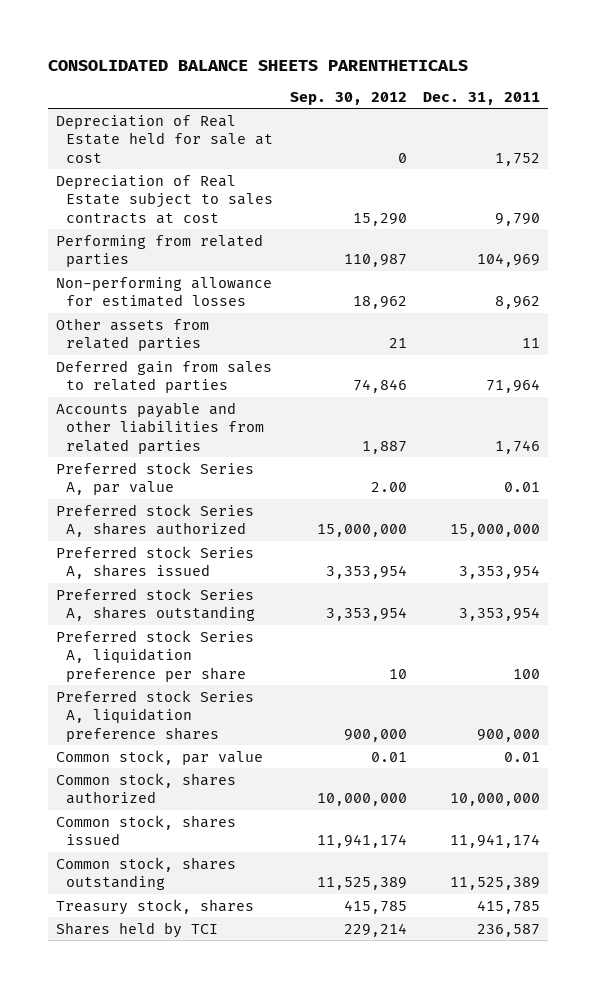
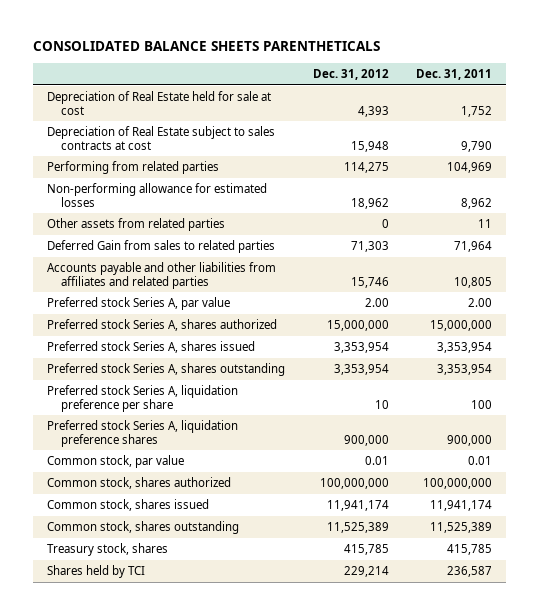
- | Sep. 30, 2012 | Dec. 31, 2011
+ | Dec. 31, 2012 | Dec. 31, 2011
- Deferred gain from sales to related parties | 74,846 | 71,964
- Accounts payable and other liabilities from related parties | 1,887 | 1,746
- Preferred stock Series A, par value | 2.00 | 0.01
+ Deferred Gain from sales to related parties | 71,303 | 71,964
+ Accounts payable and other liabilities from affiliates and related parties | 15,746 | 10,805
+ Preferred stock Series A, par value | 2.00 | 2.00
- Common stock, shares authorized | 10,000,000 | 10,000,000
+ Common stock, shares authorized | 100,000,000 | 100,000,000

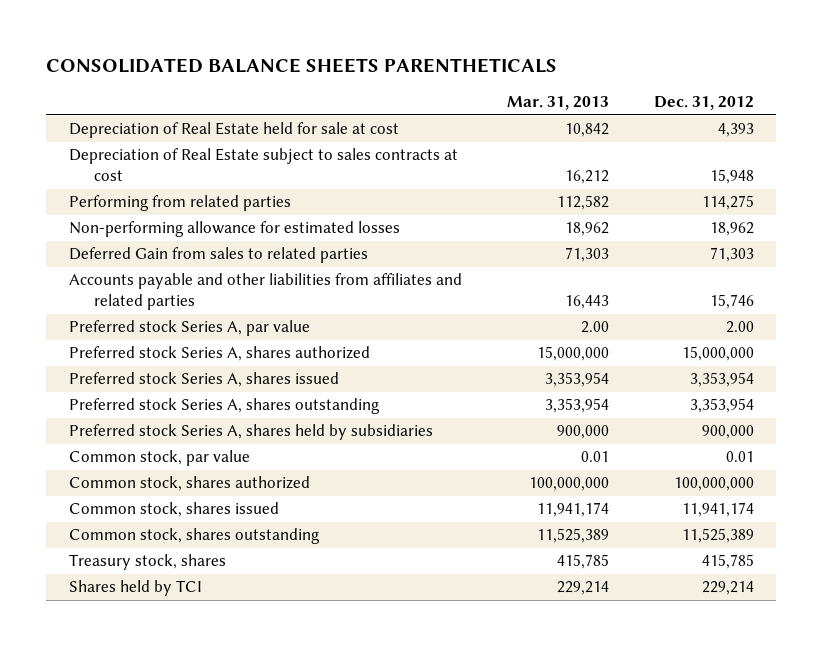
- | Dec. 31, 2012 | Dec. 31, 2011
+ | Mar. 31, 2013 | Dec. 31, 2012
- Other assets from related parties | 0 | 11
- Preferred stock Series A, liquidation preference per share | 10 | 100
- Preferred stock Series A, liquidation preference shares | 900,000 | 900,000
+ Preferred stock Series A, shares held by subsidiaries | 900,000 | 900,000

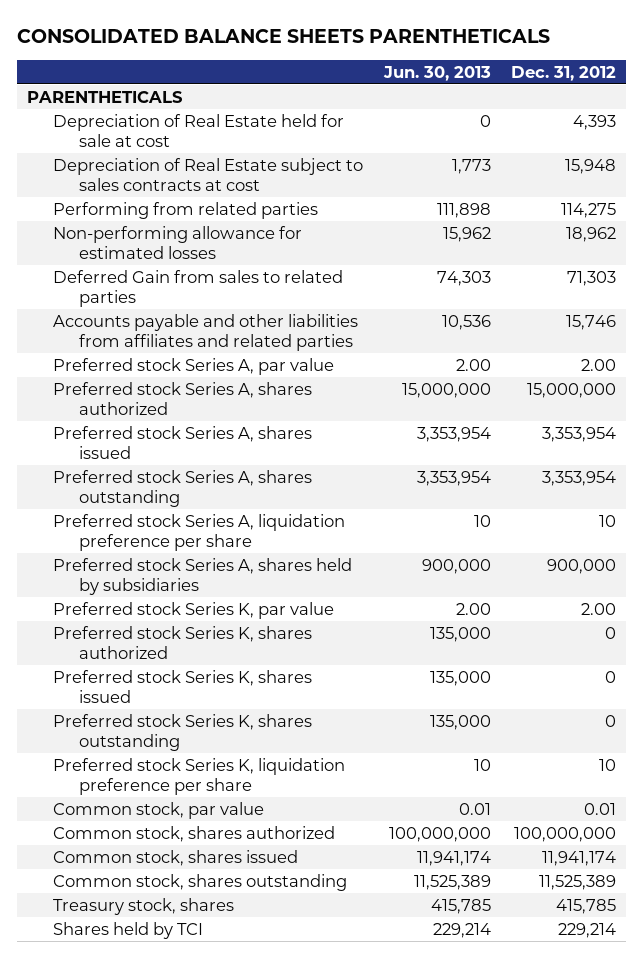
- | Mar. 31, 2013 | Dec. 31, 2012
+ | Jun. 30, 2013 | Dec. 31, 2012
+ PARENTHETICALS
+ Preferred stock Series A, liquidation preference per share | 10 | 10
+ Preferred stock Series K, par value | 2.00 | 2.00
+ Preferred stock Series K, shares authorized | 135,000 | 0
+ Preferred stock Series K, shares issued | 135,000 | 0
+ Preferred stock Series K, shares outstanding | 135,000 | 0
+ Preferred stock Series K, liquidation preference per share | 10 | 10

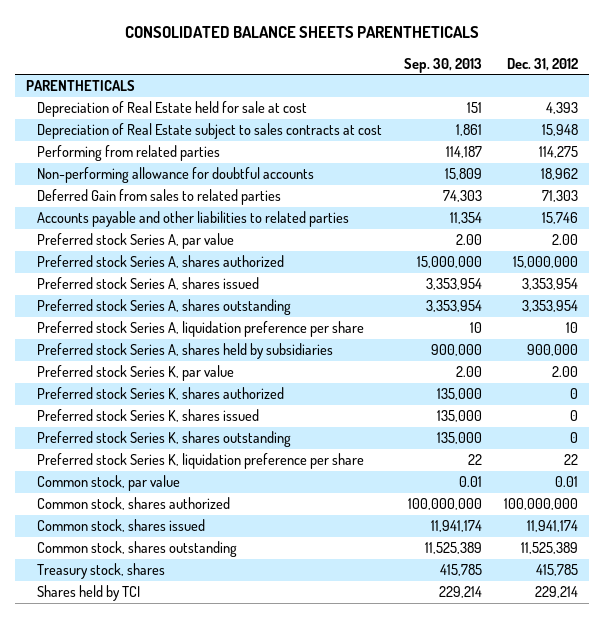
- | Jun. 30, 2013 | Dec. 31, 2012
+ | Sep. 30, 2013 | Dec. 31, 2012
- Non-performing allowance for estimated losses | 15,962 | 18,962
+ Non-performing allowance for doubtful accounts | 15,809 | 18,962
- Accounts payable and other liabilities from affiliates and related parties | 10,536 | 15,746
+ Accounts payable and other liabilities to related parties | 11,354 | 15,746
- Preferred stock Series K, liquidation preference per share | 10 | 10
+ Preferred stock Series K, liquidation preference per share | 22 | 22

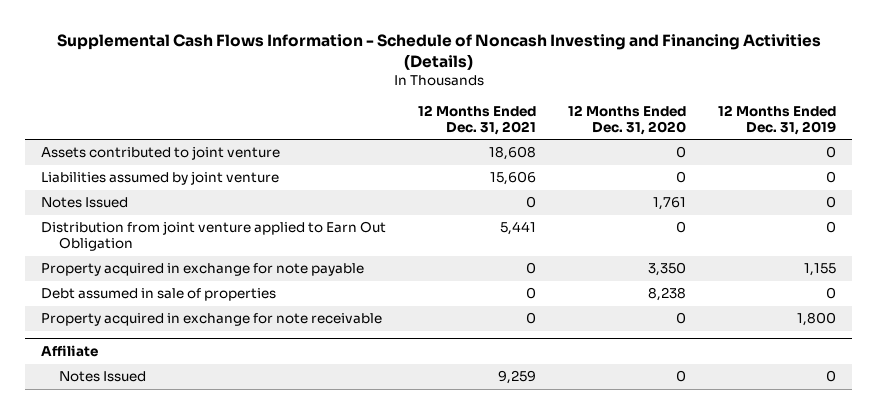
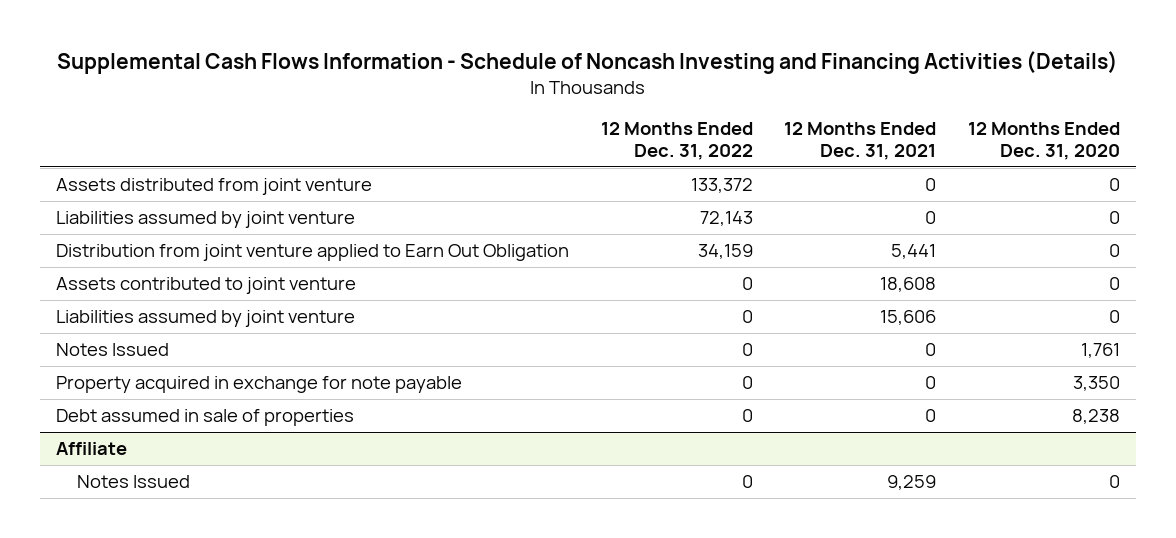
- | 12 Months Ended Dec. 31, 2021 | 12 Months Ended Dec. 31, 2020 | 12 Months Ended Dec. 31, 2019
+ | 12 Months Ended Dec. 31, 2022 | 12 Months Ended Dec. 31, 2021 | 12 Months Ended Dec. 31, 2020
+ Assets distributed from joint venture | 133,372 | 0 | 0
+ Liabilities assumed by joint venture | 72,143 | 0 | 0
moved up: Distribution from joint venture applied to Earn Out Obligation | 34,159 | 5,441 | 0
- Property acquired in exchange for note receivable | 0 | 0 | 1,800

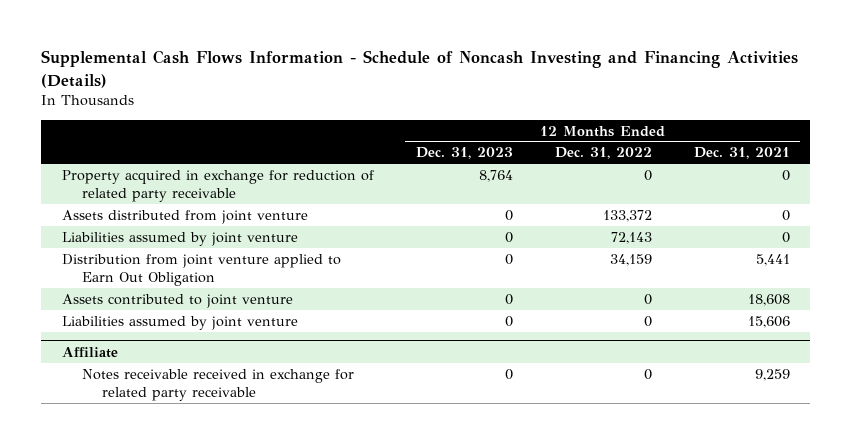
- | 12 Months Ended Dec. 31, 2022 | 12 Months Ended Dec. 31, 2021 | 12 Months Ended Dec. 31, 2020
+ | 12 Months Ended Dec. 31, 2023 | 12 Months Ended Dec. 31, 2022 | 12 Months Ended Dec. 31, 2021
+ Property acquired in exchange for reduction of related party receivable | 8,764 | 0 | 0
- Notes Issued | 0 | 0 | 1,761
- Property acquired in exchange for note payable | 0 | 0 | 3,350
- Debt assumed in sale of properties | 0 | 0 | 8,238
@ Affiliate
- Notes Issued | 0 | 9,259 | 0
+ Notes receivable received in exchange for related party receivable | 0 | 0 | 9,259

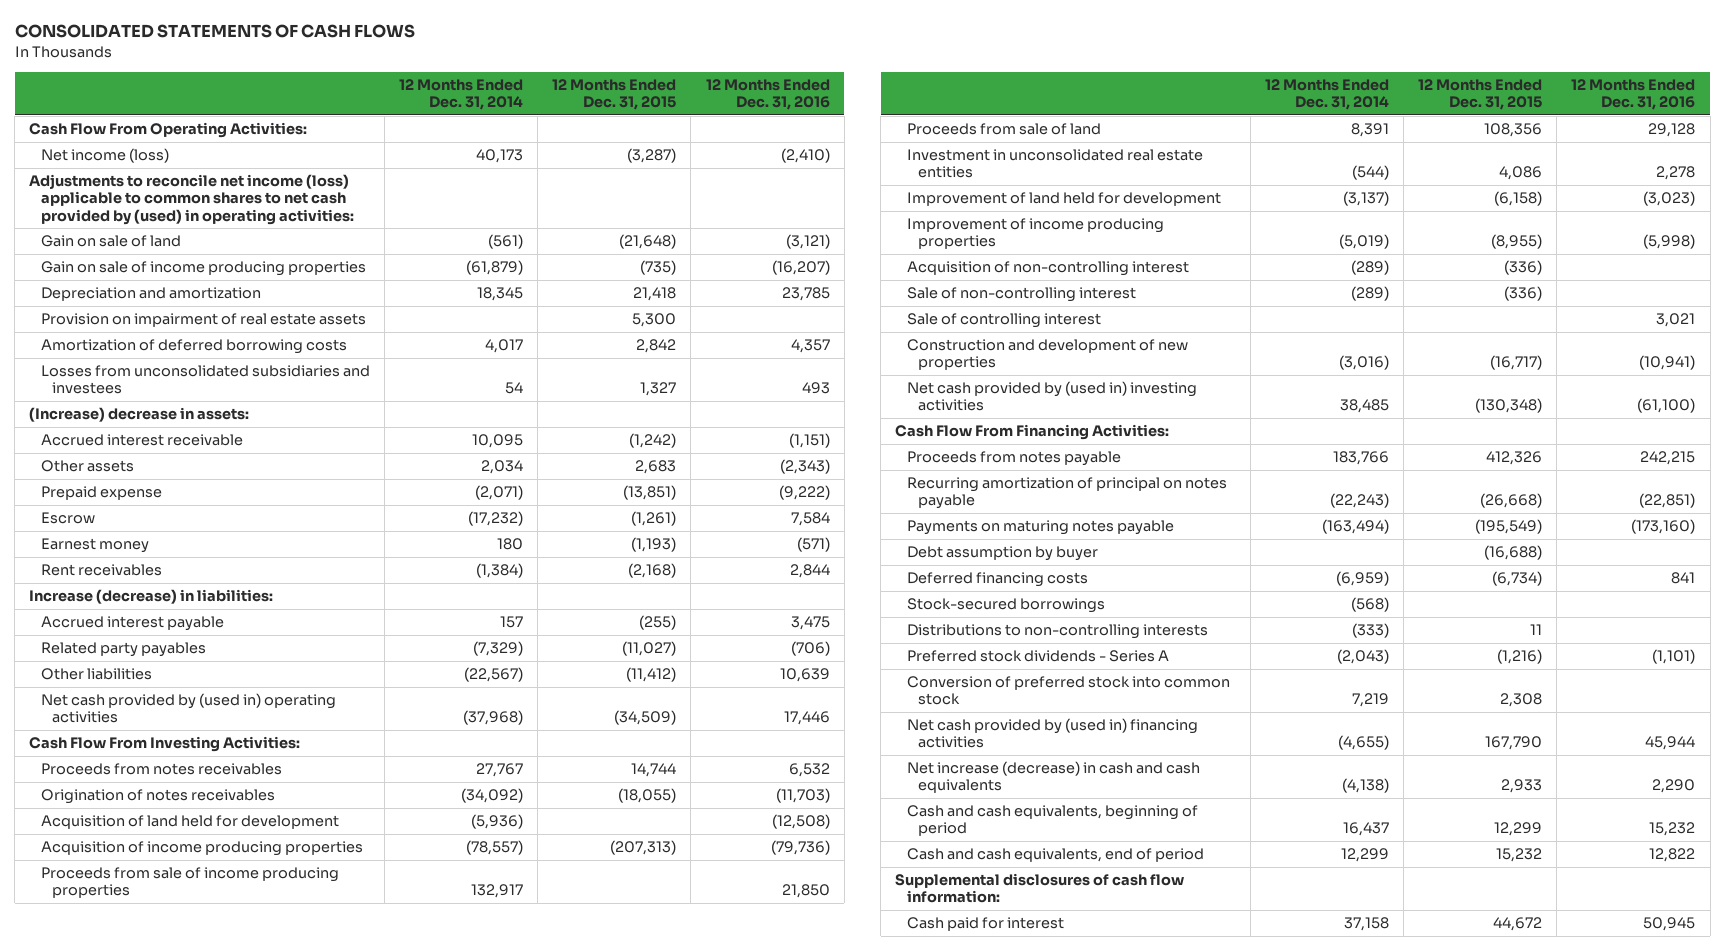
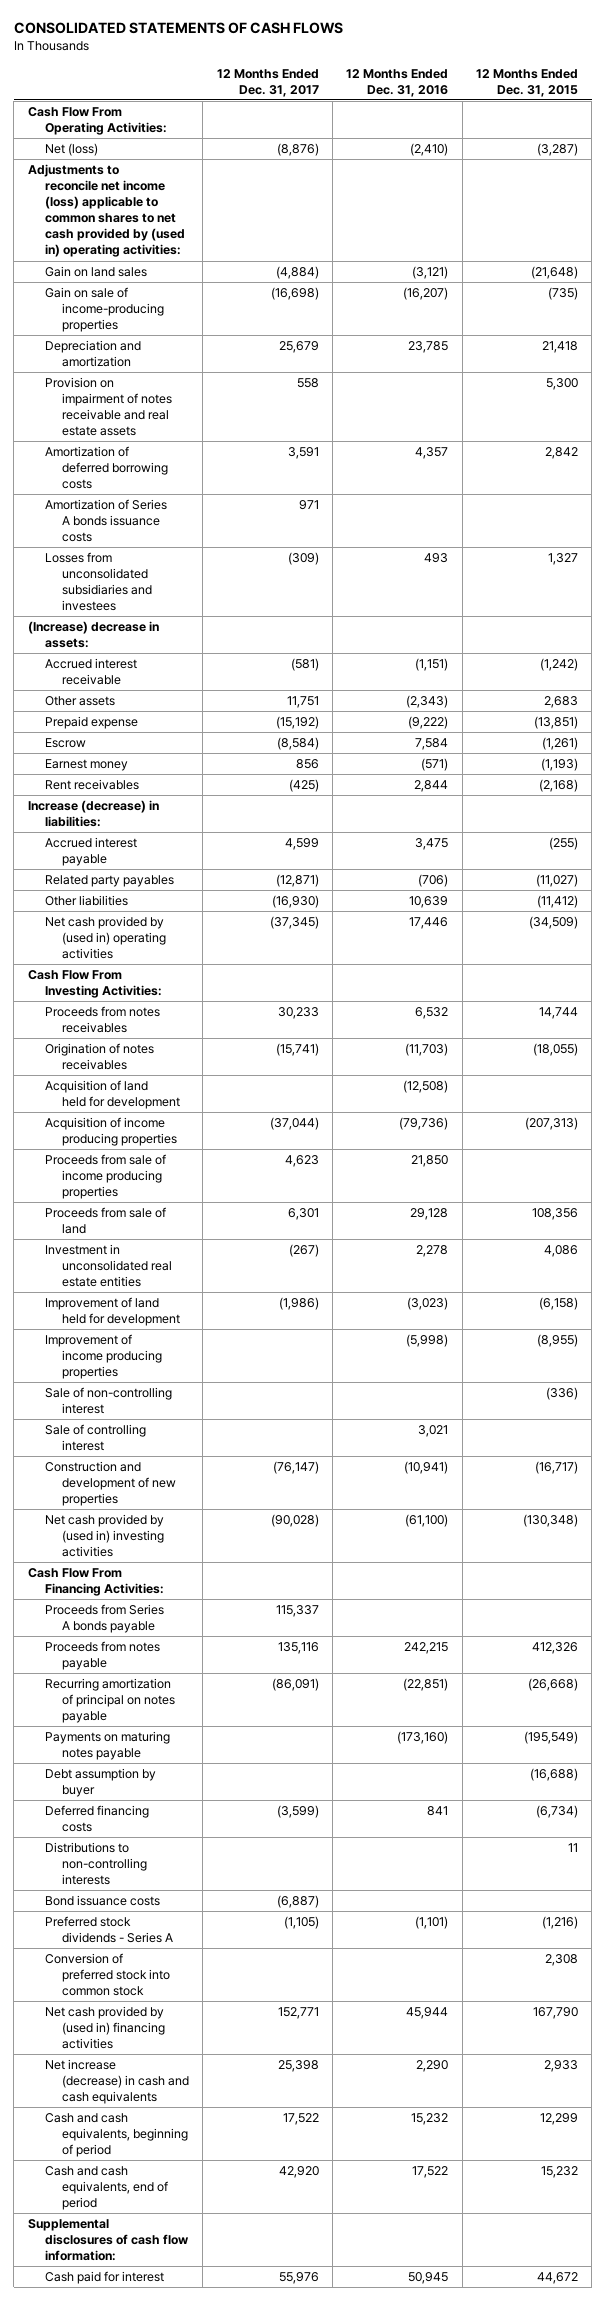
- | 12 Months Ended Dec. 31, 2014 | 12 Months Ended Dec. 31, 2015 | 12 Months Ended Dec. 31, 2016
+ | 12 Months Ended Dec. 31, 2017 | 12 Months Ended Dec. 31, 2016 | 12 Months Ended Dec. 31, 2015
- Net income (loss) | 40,173 | (3,287) | (2,410)
- Adjustments to reconcile net income (loss) applicable to common shares to net cash provided by (used) in operating activities:
- Gain on sale of land | (561) | (21,648) | (3,121)
- Gain on sale of income producing properties | (61,879) | (735) | (16,207)
+ Net (loss) | (8,876) | (2,410) | (3,287)
+ Adjustments to reconcile net income (loss) applicable to common shares to net cash provided by (used in) operating activities:
+ Gain on land sales | (4,884) | (3,121) | (21,648)
+ Gain on sale of income-producing properties | (16,698) | (16,207) | (735)
- Provision on impairment of real estate assets | | 5,300 |
+ Provision on impairment of notes receivable and real estate assets | 558 | | 5,300
+ Amortization of Series A bonds issuance costs | 971 | |
- Acquisition of non-controlling interest | (289) | (336) |
+ Proceeds from Series A bonds payable | 115,337 | |
- Stock-secured borrowings | (568) | |
+ Bond issuance costs | (6,887) | |
- Cash and cash equivalents, end of period | 12,299 | 15,232 | 12,822
+ Cash and cash equivalents, end of period | 42,920 | 17,522 | 15,232

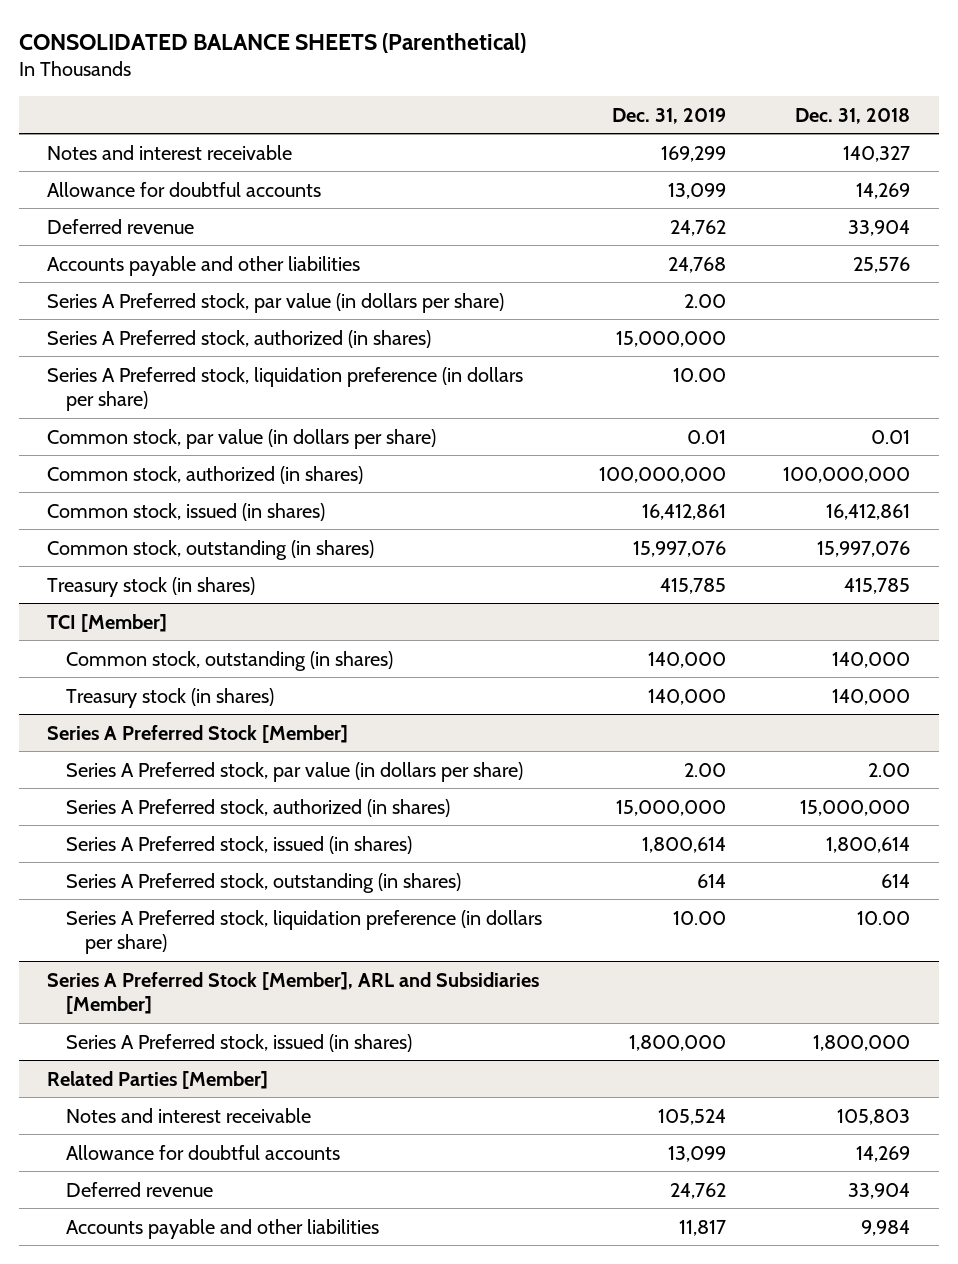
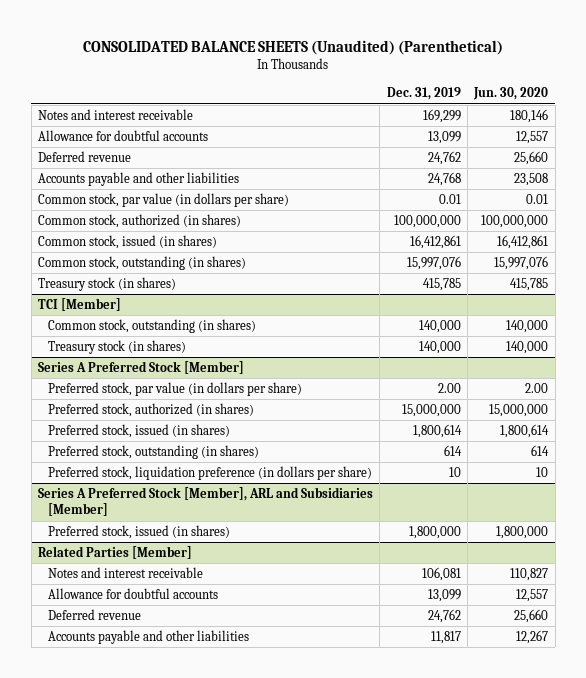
- CONSOLIDATED BALANCE SHEETS (Parenthetical)
+ CONSOLIDATED BALANCE SHEETS (Unaudited) (Parenthetical)
- | Dec. 31, 2019 | Dec. 31, 2018
+ | Dec. 31, 2019 | Jun. 30, 2020
- Series A Preferred stock, par value (in dollars per share) | 2.00 |
- Series A Preferred stock, authorized (in shares) | 15,000,000 |
- Series A Preferred stock, liquidation preference (in dollars per share) | 10.00 |
@ Series A Preferred Stock [Member]
- Series A Preferred stock, par value (in dollars per share) | 2.00 | 2.00
- Series A Preferred stock, authorized (in shares) | 15,000,000 | 15,000,000
- Series A Preferred stock, issued (in shares) | 1,800,614 | 1,800,614
- Series A Preferred stock, outstanding (in shares) | 614 | 614
- Series A Preferred stock, liquidation preference (in dollars per share) | 10.00 | 10.00
+ Preferred stock, par value (in dollars per share) | 2.00 | 2.00
+ Preferred stock, authorized (in shares) | 15,000,000 | 15,000,000
+ Preferred stock, issued (in shares) | 1,800,614 | 1,800,614
+ Preferred stock, outstanding (in shares) | 614 | 614
+ Preferred stock, liquidation preference (in dollars per share) | 10 | 10
@ Series A Preferred Stock [Member], ARL and Subsidiaries [Member]
- Series A Preferred stock, issued (in shares) | 1,800,000 | 1,800,000
+ Preferred stock, issued (in shares) | 1,800,000 | 1,800,000
@ Related Parties [Member]
- Notes and interest receivable | 105,524 | 105,803
+ Notes and interest receivable | 106,081 | 110,827

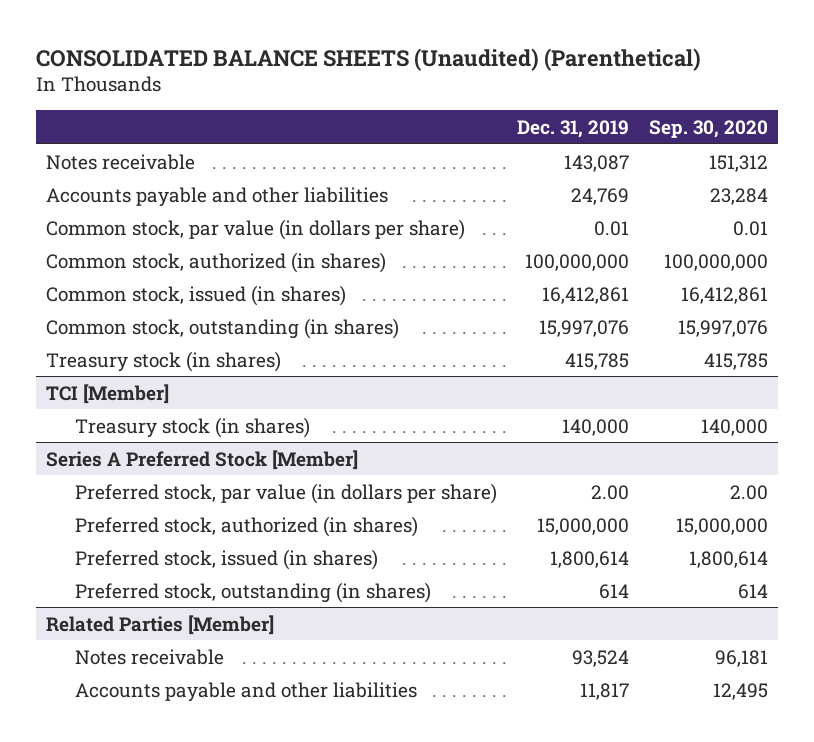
- | Dec. 31, 2019 | Jun. 30, 2020
+ | Dec. 31, 2019 | Sep. 30, 2020
- Notes and interest receivable | 169,299 | 180,146
- Allowance for doubtful accounts | 13,099 | 12,557
- Deferred revenue | 24,762 | 25,660
- Accounts payable and other liabilities | 24,768 | 23,508
+ Notes receivable | 143,087 | 151,312
+ Accounts payable and other liabilities | 24,769 | 23,284
@ TCI [Member]
- Common stock, outstanding (in shares) | 140,000 | 140,000
@ Series A Preferred Stock [Member]
- Preferred stock, liquidation preference (in dollars per share) | 10 | 10
- Series A Preferred Stock [Member], ARL and Subsidiaries [Member]
- Preferred stock, issued (in shares) | 1,800,000 | 1,800,000
@ Related Parties [Member]
- Notes and interest receivable | 106,081 | 110,827
- Allowance for doubtful accounts | 13,099 | 12,557
- Deferred revenue | 24,762 | 25,660
+ Notes receivable | 93,524 | 96,181

